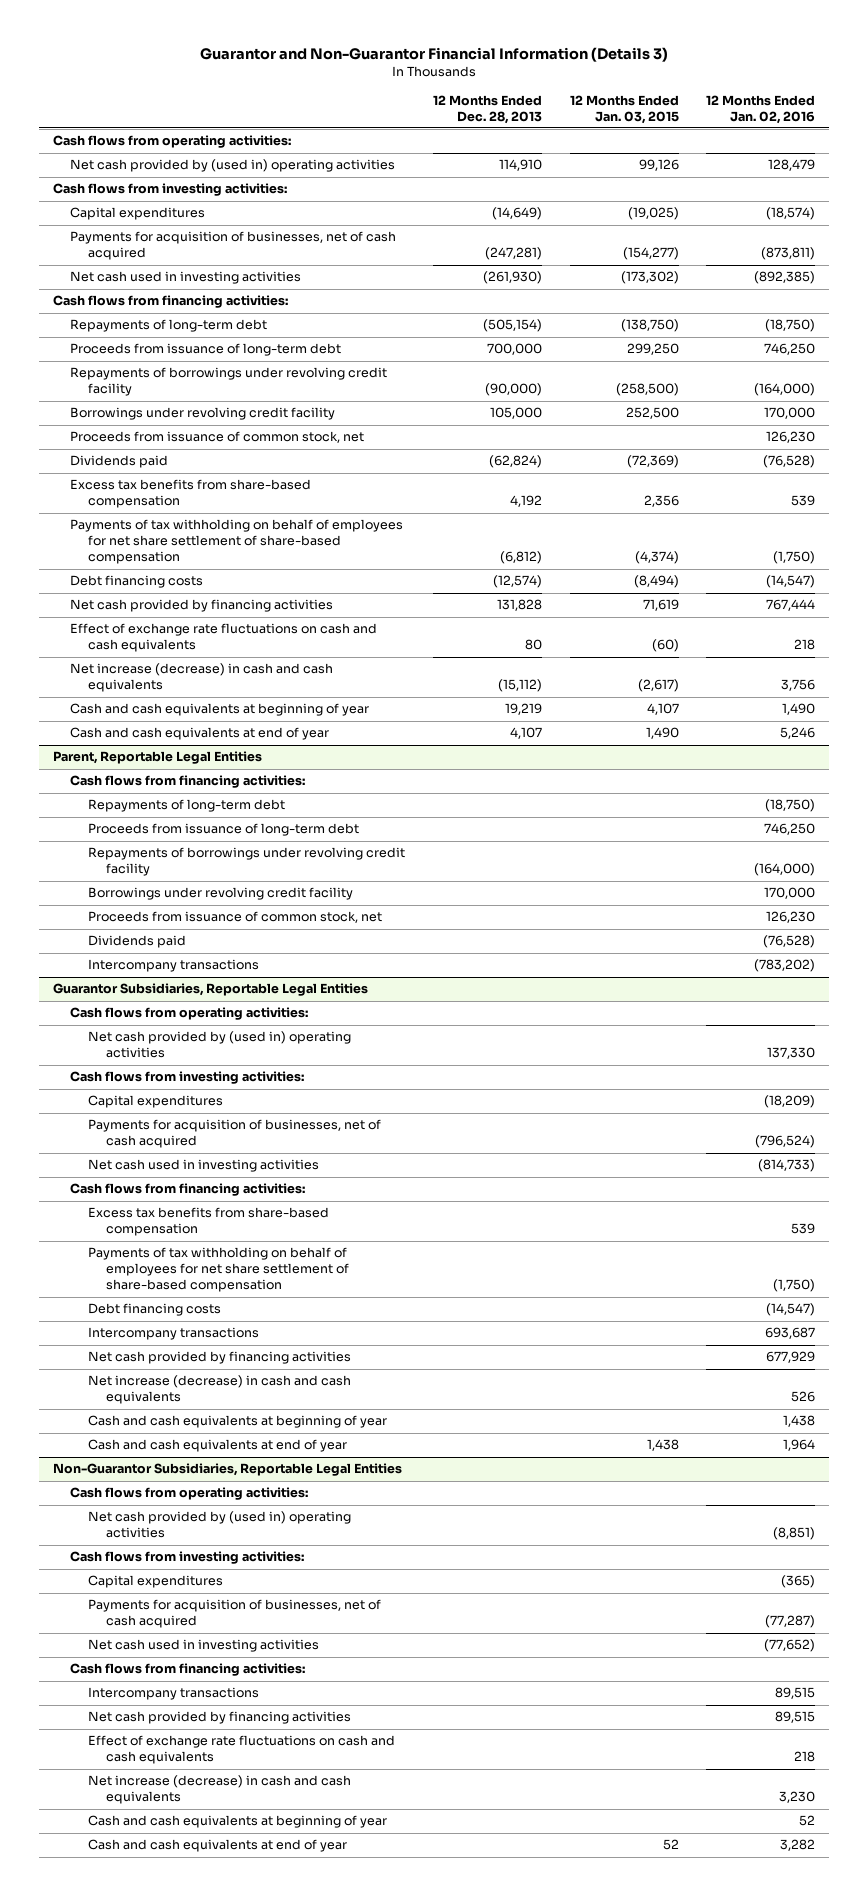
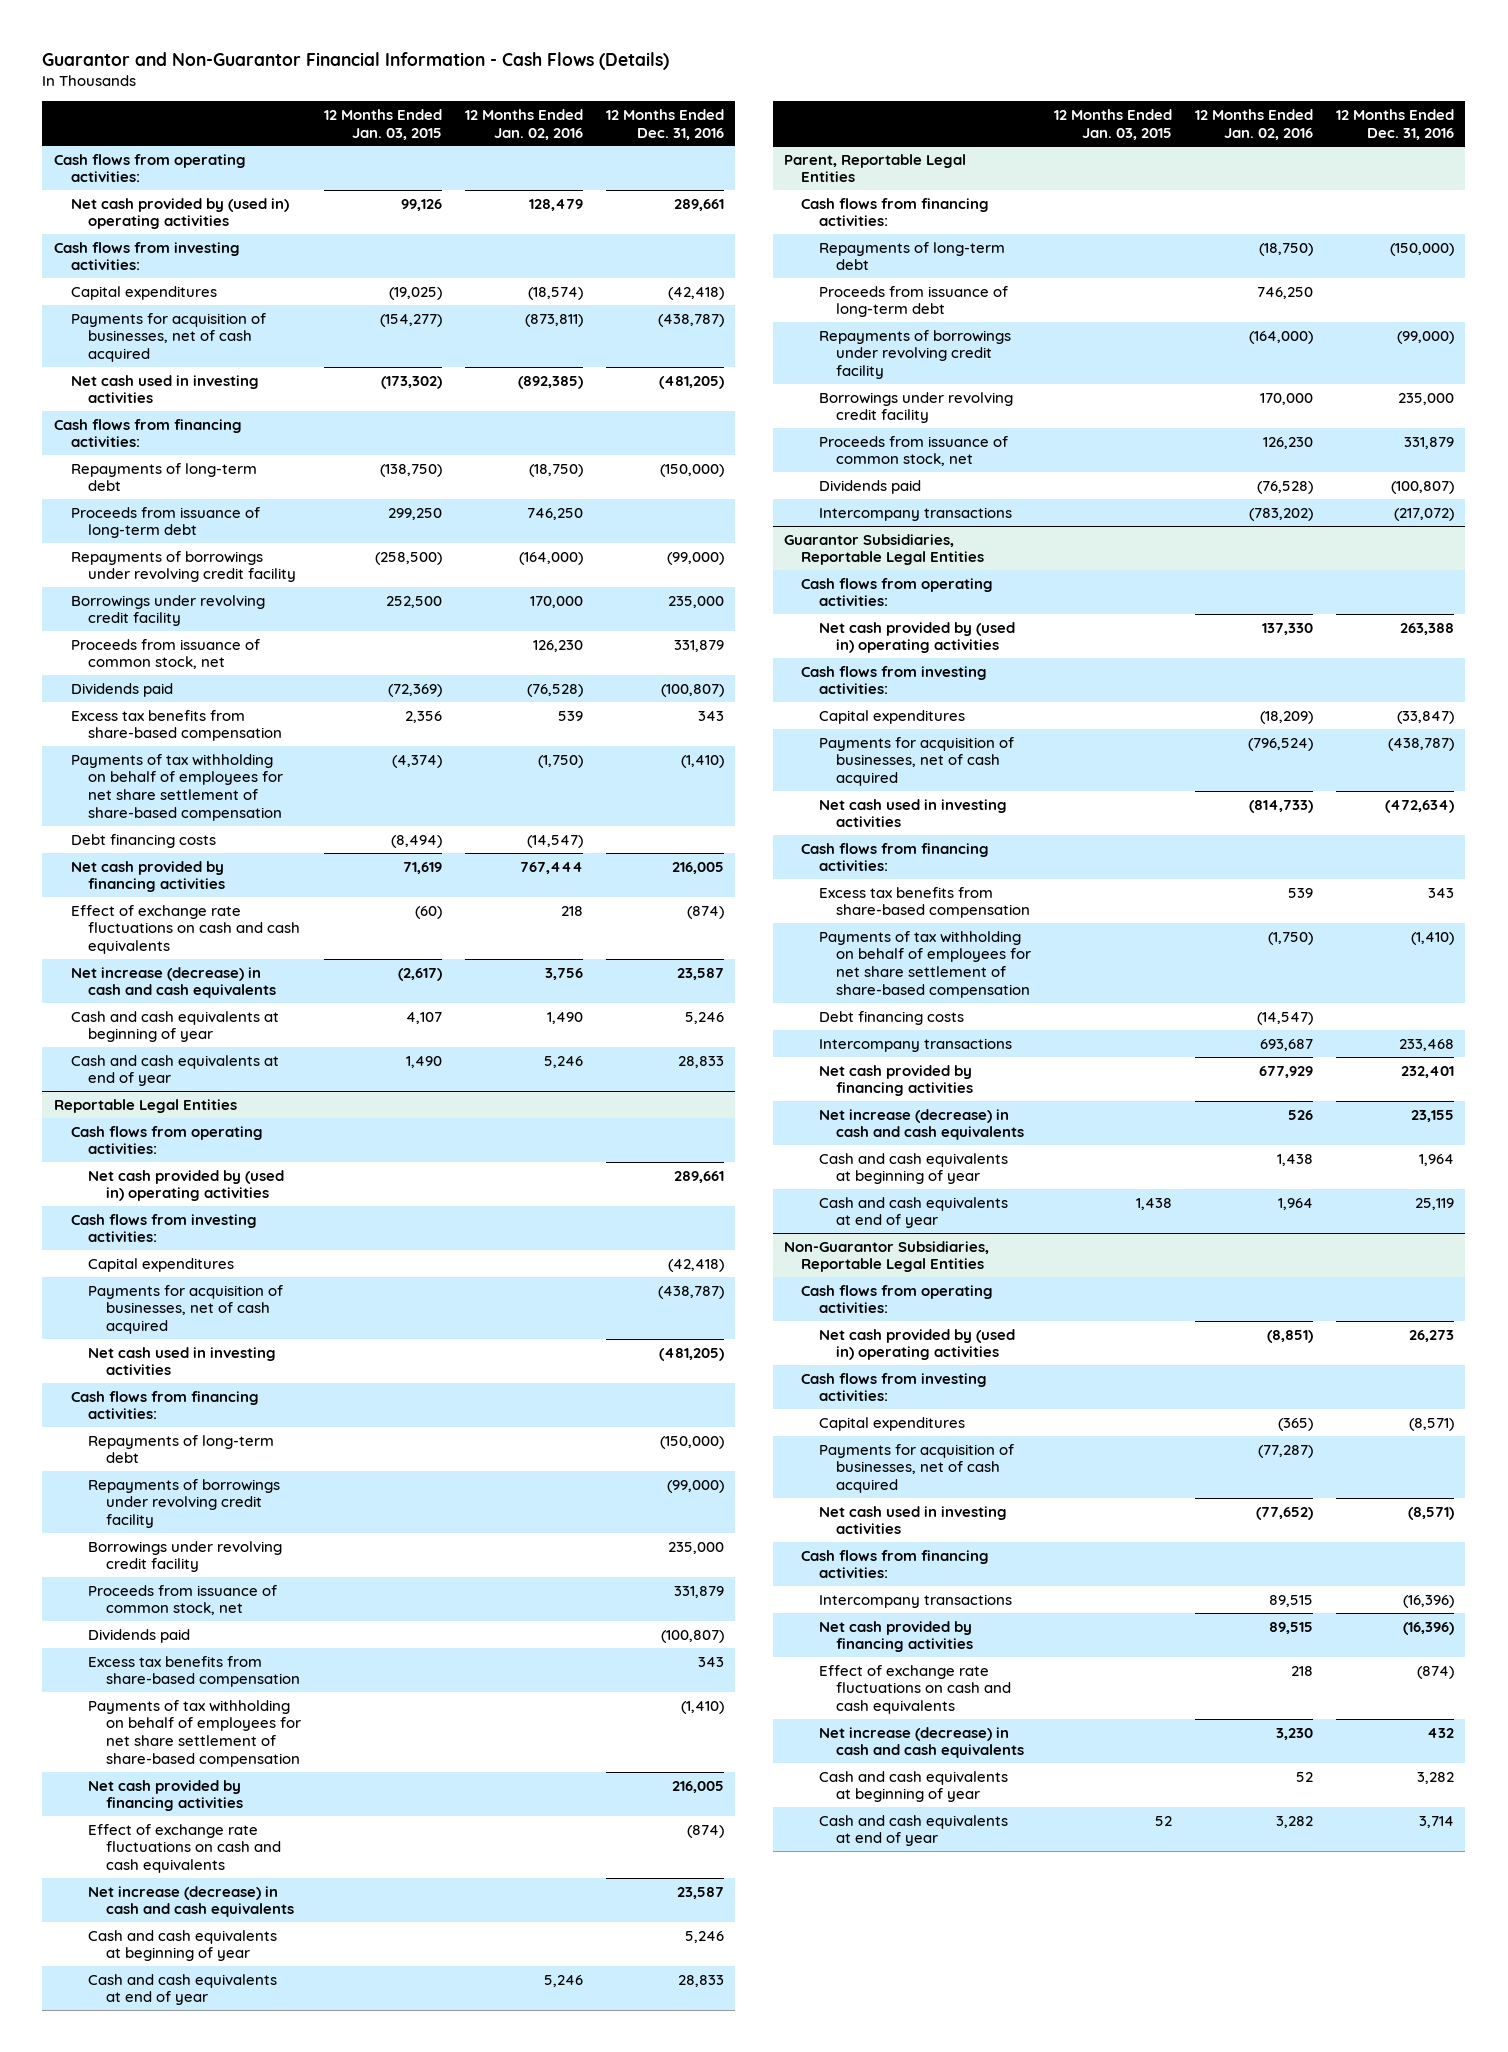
- Guarantor and Non-Guarantor Financial Information (Details 3)
+ Guarantor and Non-Guarantor Financial Information - Cash Flows (Details)
- | 12 Months Ended Dec. 28, 2013 | 12 Months Ended Jan. 03, 2015 | 12 Months Ended Jan. 02, 2016
+ | 12 Months Ended Jan. 03, 2015 | 12 Months Ended Jan. 02, 2016 | 12 Months Ended Dec. 31, 2016
+ Reportable Legal Entities
+ Cash flows from operating activities:
+ Net cash provided by (used in) operating activities | | | 289,661
+ Cash flows from investing activities:
+ Capital expenditures | | | (42,418)
+ Payments for acquisition of businesses, net of cash acquired | | | (438,787)
+ Net cash used in investing activities | | | (481,205)
+ Cash flows from financing activities:
+ Repayments of long-term debt | | | (150,000)
+ Repayments of borrowings under revolving credit facility | | | (99,000)
+ Borrowings under revolving credit facility | | | 235,000
+ Proceeds from issuance of common stock, net | | | 331,879
+ Dividends paid | | | (100,807)
+ Excess tax benefits from share-based compensation | | | 343
+ Payments of tax withholding on behalf of employees for net share settlement of share-based compensation | | | (1,410)
+ Net cash provided by financing activities | | | 216,005
+ Effect of exchange rate fluctuations on cash and cash equivalents | | | (874)
+ Net increase (decrease) in cash and cash equivalents | | | 23,587
+ Cash and cash equivalents at beginning of year | | | 5,246
+ Cash and cash equivalents at end of year | | 5,246 | 28,833

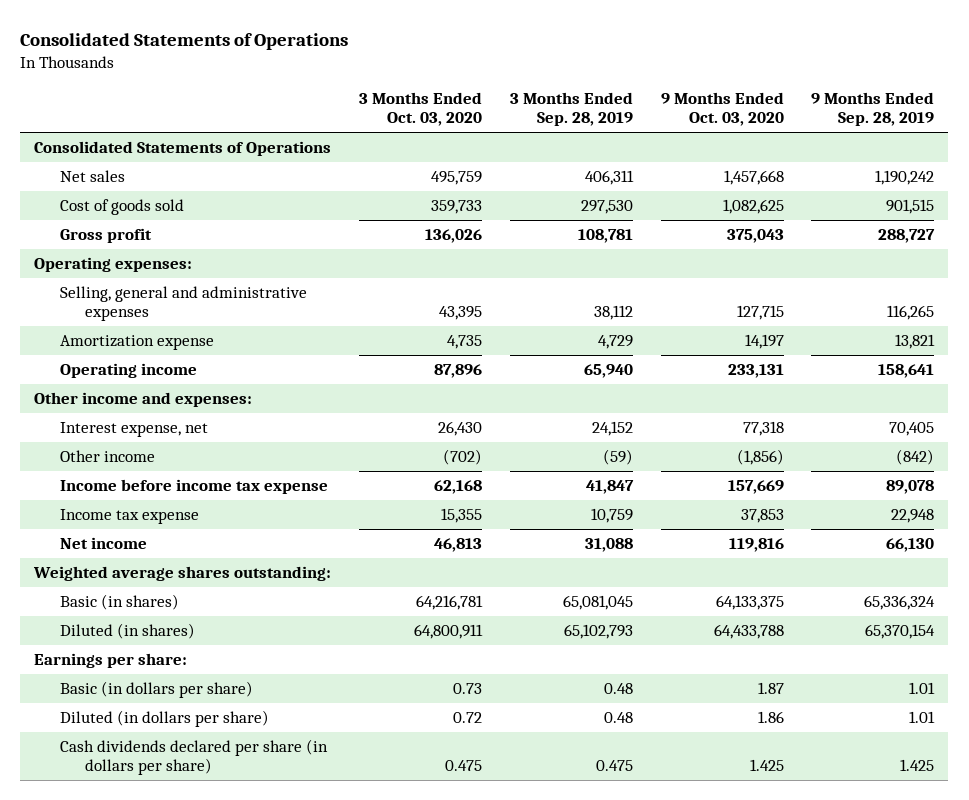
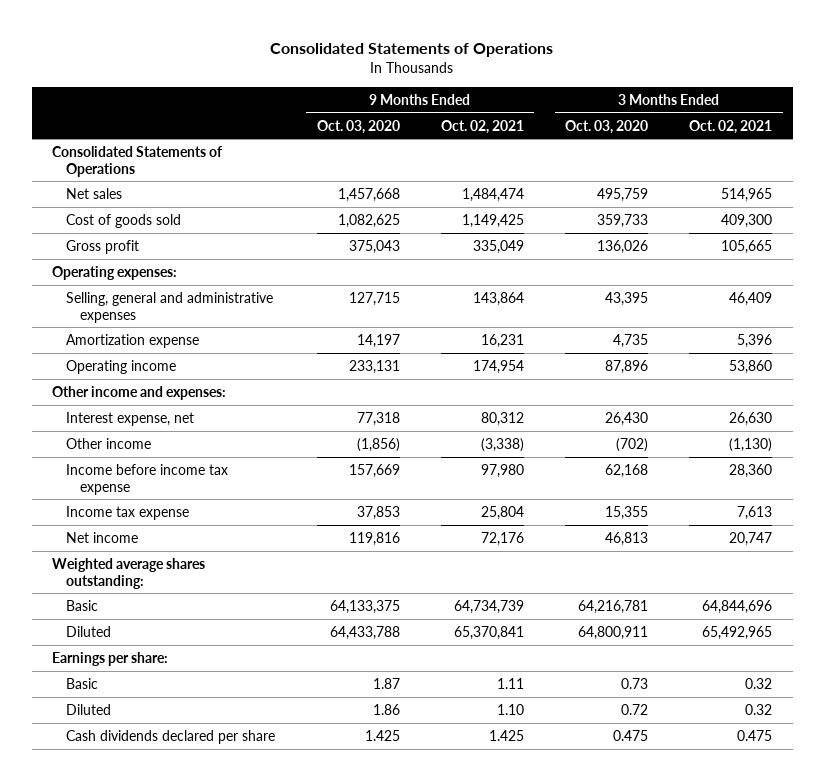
- | 3 Months Ended Oct. 03, 2020 | 3 Months Ended Sep. 28, 2019 | 9 Months Ended Oct. 03, 2020 | 9 Months Ended Sep. 28, 2019
+ | 9 Months Ended Oct. 03, 2020 | 9 Months Ended Oct. 02, 2021 | 3 Months Ended Oct. 03, 2020 | 3 Months Ended Oct. 02, 2021
- Basic (in shares) | 64,216,781 | 65,081,045 | 64,133,375 | 65,336,324
- Diluted (in shares) | 64,800,911 | 65,102,793 | 64,433,788 | 65,370,154
+ Basic | 64,133,375 | 64,734,739 | 64,216,781 | 64,844,696
+ Diluted | 64,433,788 | 65,370,841 | 64,800,911 | 65,492,965
- Basic (in dollars per share) | 0.73 | 0.48 | 1.87 | 1.01
- Diluted (in dollars per share) | 0.72 | 0.48 | 1.86 | 1.01
- Cash dividends declared per share (in dollars per share) | 0.475 | 0.475 | 1.425 | 1.425
+ Basic | 1.87 | 1.11 | 0.73 | 0.32
+ Diluted | 1.86 | 1.10 | 0.72 | 0.32
+ Cash dividends declared per share | 1.425 | 1.425 | 0.475 | 0.475

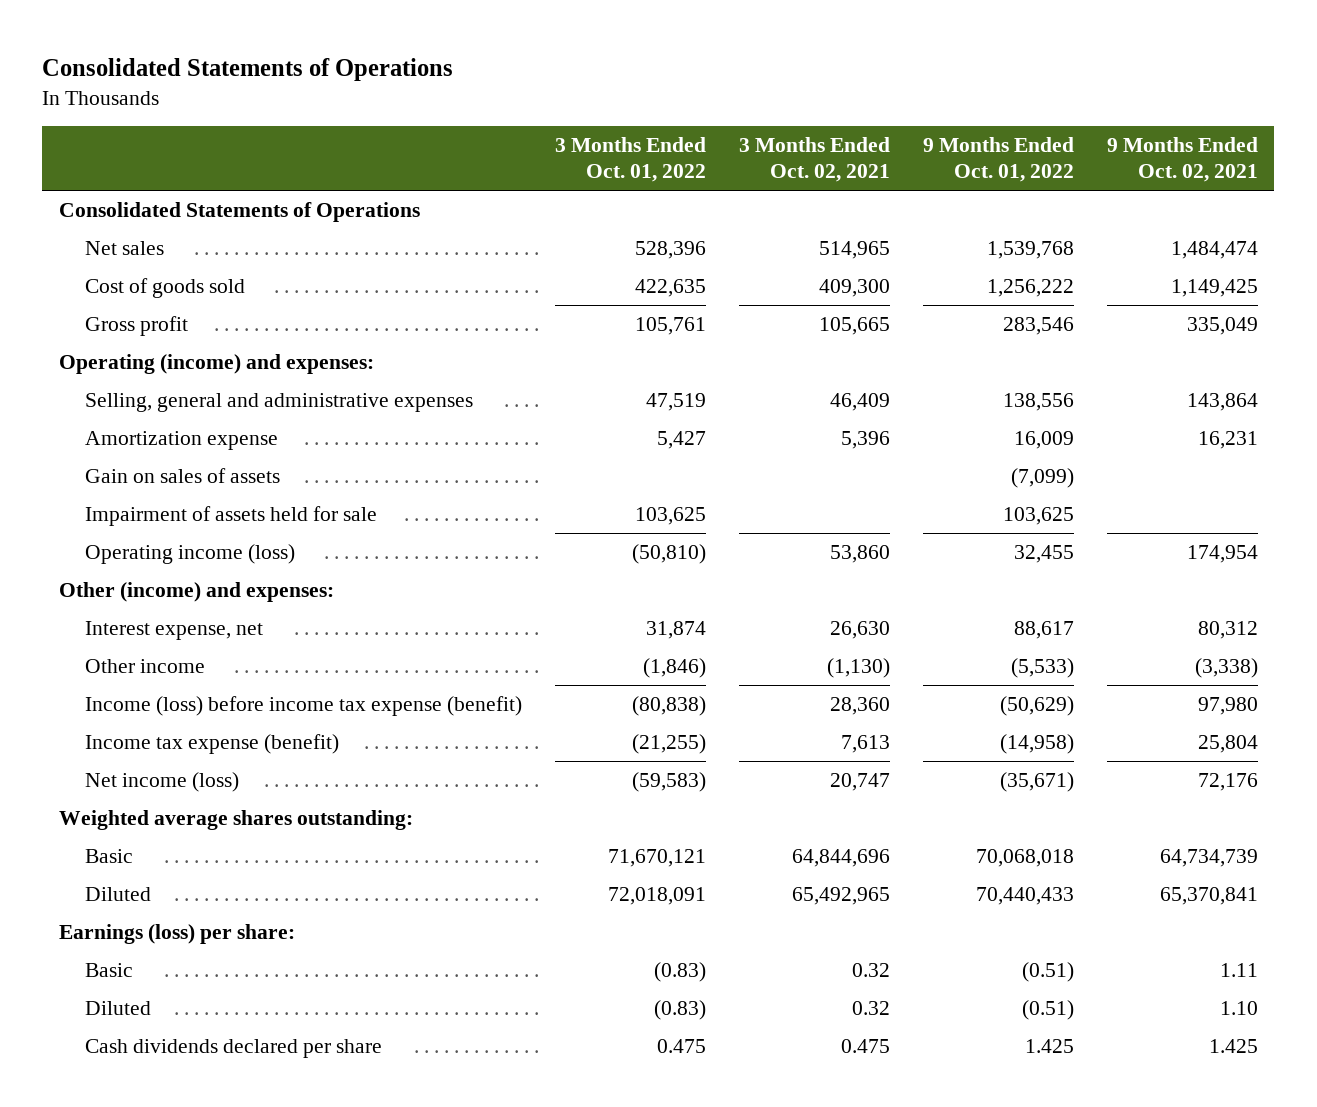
- | 9 Months Ended Oct. 03, 2020 | 9 Months Ended Oct. 02, 2021 | 3 Months Ended Oct. 03, 2020 | 3 Months Ended Oct. 02, 2021
+ | 3 Months Ended Oct. 01, 2022 | 3 Months Ended Oct. 02, 2021 | 9 Months Ended Oct. 01, 2022 | 9 Months Ended Oct. 02, 2021
- Operating expenses:
+ Operating (income) and expenses:
- Operating income | 233,131 | 174,954 | 87,896 | 53,860
- Other income and expenses:
+ Gain on sales of assets | | | (7,099) |
+ Impairment of assets held for sale | 103,625 | | 103,625 |
+ Operating income (loss) | (50,810) | 53,860 | 32,455 | 174,954
+ Other (income) and expenses:
- Income before income tax expense | 157,669 | 97,980 | 62,168 | 28,360
- Income tax expense | 37,853 | 25,804 | 15,355 | 7,613
- Net income | 119,816 | 72,176 | 46,813 | 20,747
+ Income (loss) before income tax expense (benefit) | (80,838) | 28,360 | (50,629) | 97,980
+ Income tax expense (benefit) | (21,255) | 7,613 | (14,958) | 25,804
+ Net income (loss) | (59,583) | 20,747 | (35,671) | 72,176
- Earnings per share:
+ Earnings (loss) per share:

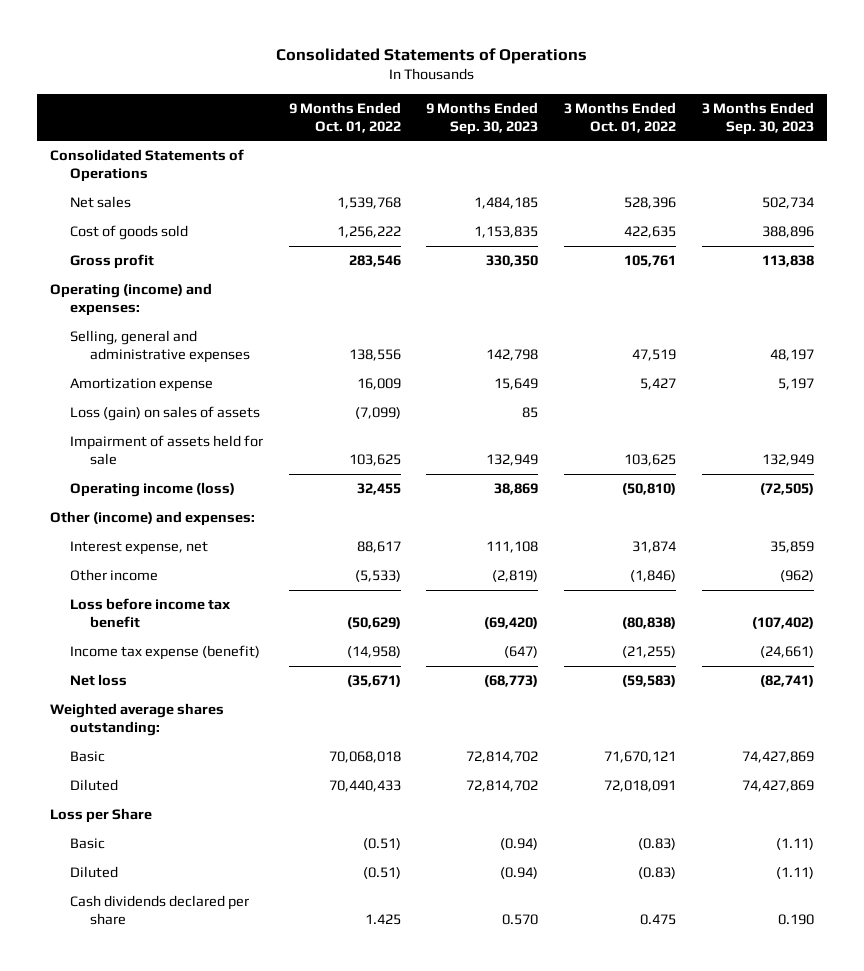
- | 3 Months Ended Oct. 01, 2022 | 3 Months Ended Oct. 02, 2021 | 9 Months Ended Oct. 01, 2022 | 9 Months Ended Oct. 02, 2021
+ | 9 Months Ended Oct. 01, 2022 | 9 Months Ended Sep. 30, 2023 | 3 Months Ended Oct. 01, 2022 | 3 Months Ended Sep. 30, 2023
- Gain on sales of assets | | | (7,099) |
+ Loss (gain) on sales of assets | (7,099) | 85 | |
- Income (loss) before income tax expense (benefit) | (80,838) | 28,360 | (50,629) | 97,980
+ Loss before income tax benefit | (50,629) | (69,420) | (80,838) | (107,402)
- Net income (loss) | (59,583) | 20,747 | (35,671) | 72,176
+ Net loss | (35,671) | (68,773) | (59,583) | (82,741)
- Earnings (loss) per share:
+ Loss per Share

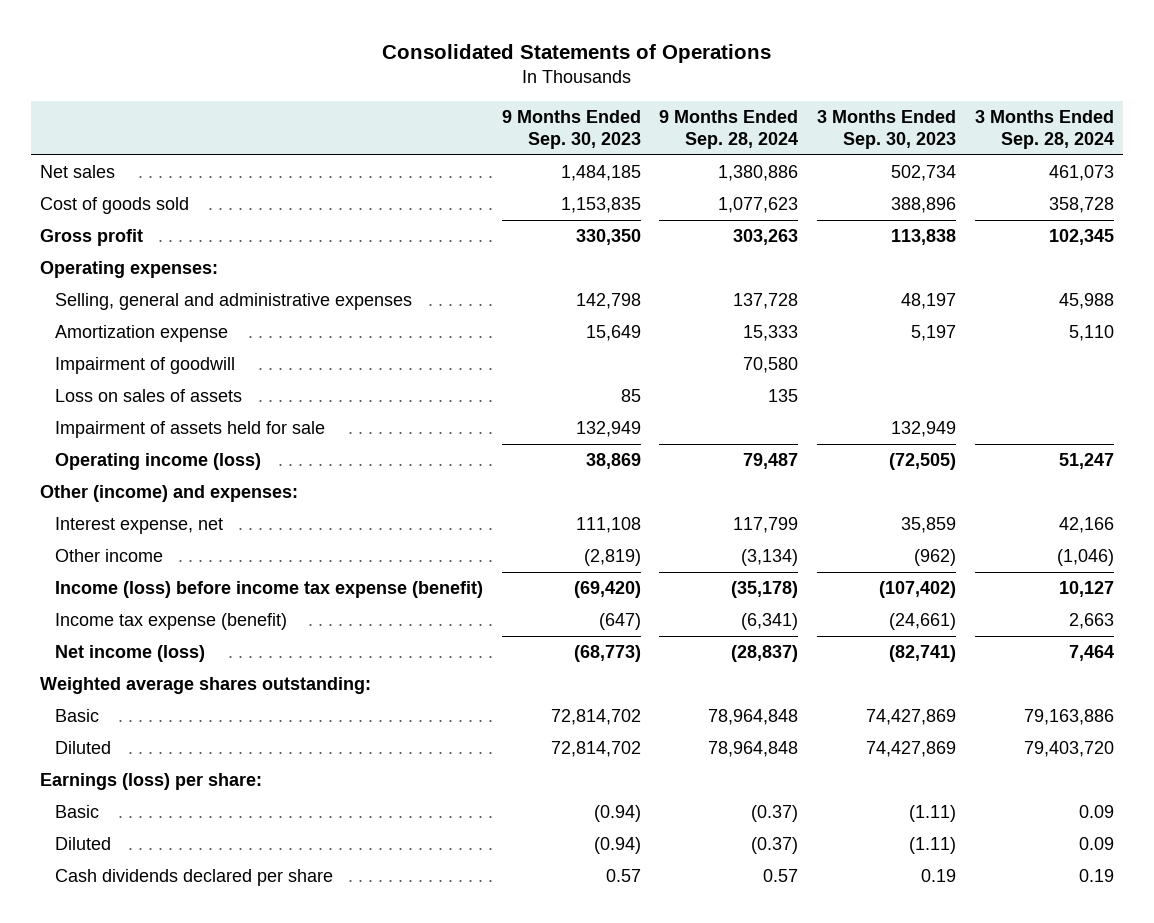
- | 9 Months Ended Oct. 01, 2022 | 9 Months Ended Sep. 30, 2023 | 3 Months Ended Oct. 01, 2022 | 3 Months Ended Sep. 30, 2023
+ | 9 Months Ended Sep. 30, 2023 | 9 Months Ended Sep. 28, 2024 | 3 Months Ended Sep. 30, 2023 | 3 Months Ended Sep. 28, 2024
- Consolidated Statements of Operations
- Operating (income) and expenses:
+ Operating expenses:
- Loss (gain) on sales of assets | (7,099) | 85 | |
+ Impairment of goodwill | | 70,580 | |
+ Loss on sales of assets | 85 | 135 | |
- Loss before income tax benefit | (50,629) | (69,420) | (80,838) | (107,402)
+ Income (loss) before income tax expense (benefit) | (69,420) | (35,178) | (107,402) | 10,127
- Net loss | (35,671) | (68,773) | (59,583) | (82,741)
+ Net income (loss) | (68,773) | (28,837) | (82,741) | 7,464
- Loss per Share
+ Earnings (loss) per share:
- Cash dividends declared per share | 1.425 | 0.570 | 0.475 | 0.190
+ Cash dividends declared per share | 0.57 | 0.57 | 0.19 | 0.19

